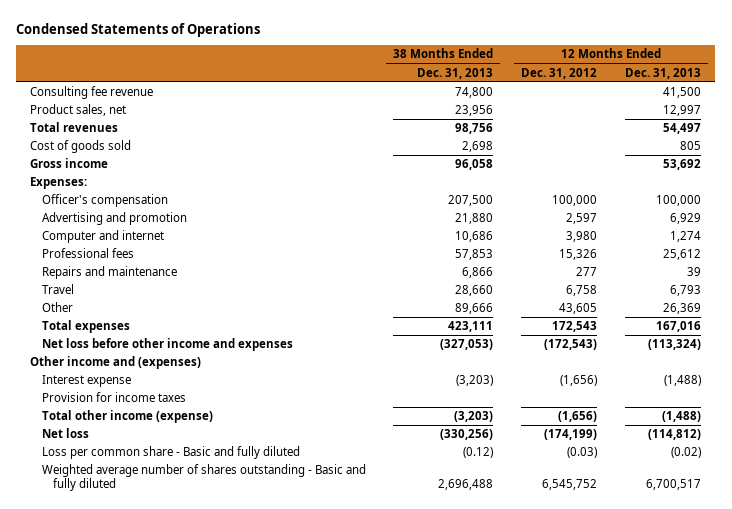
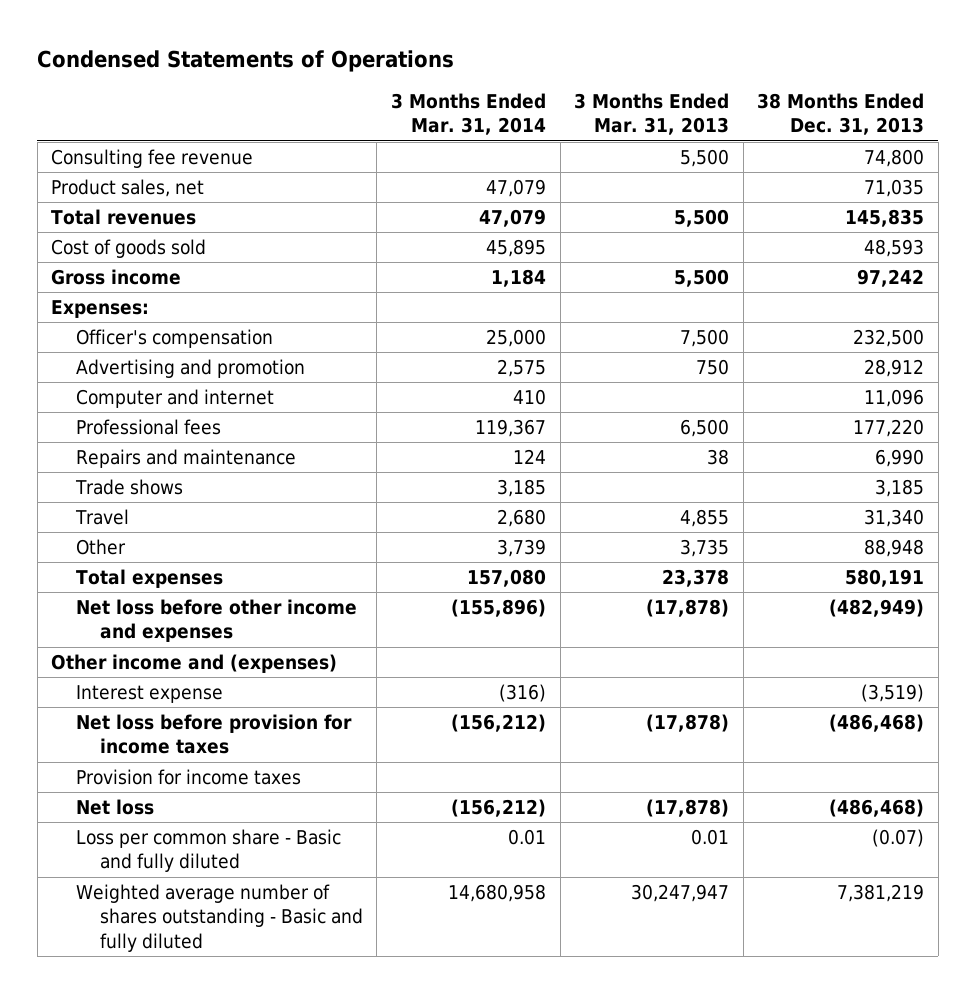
- | 38 Months Ended Dec. 31, 2013 | 12 Months Ended Dec. 31, 2012 | 12 Months Ended Dec. 31, 2013
+ | 3 Months Ended Mar. 31, 2014 | 3 Months Ended Mar. 31, 2013 | 38 Months Ended Dec. 31, 2013
- Product sales, net | 23,956 | | 12,997
- Total revenues | 98,756 | | 54,497
- Cost of goods sold | 2,698 | | 805
- Gross income | 96,058 | | 53,692
+ Product sales, net | 47,079 | | 71,035
+ Total revenues | 47,079 | 5,500 | 145,835
+ Cost of goods sold | 45,895 | | 48,593
+ Gross income | 1,184 | 5,500 | 97,242
- Officer's compensation | 207,500 | 100,000 | 100,000
- Advertising and promotion | 21,880 | 2,597 | 6,929
- Computer and internet | 10,686 | 3,980 | 1,274
- Professional fees | 57,853 | 15,326 | 25,612
- Repairs and maintenance | 6,866 | 277 | 39
- Travel | 28,660 | 6,758 | 6,793
- Other | 89,666 | 43,605 | 26,369
- Total expenses | 423,111 | 172,543 | 167,016
- Net loss before other income and expenses | (327,053) | (172,543) | (113,324)
+ Officer's compensation | 25,000 | 7,500 | 232,500
+ Advertising and promotion | 2,575 | 750 | 28,912
+ Computer and internet | 410 | | 11,096
+ Professional fees | 119,367 | 6,500 | 177,220
+ Repairs and maintenance | 124 | 38 | 6,990
+ Trade shows | 3,185 | | 3,185
+ Travel | 2,680 | 4,855 | 31,340
+ Other | 3,739 | 3,735 | 88,948
+ Total expenses | 157,080 | 23,378 | 580,191
+ Net loss before other income and expenses | (155,896) | (17,878) | (482,949)
- Interest expense | (3,203) | (1,656) | (1,488)
+ Interest expense | (316) | | (3,519)
+ Net loss before provision for income taxes | (156,212) | (17,878) | (486,468)
- Total other income (expense) | (3,203) | (1,656) | (1,488)
- Net loss | (330,256) | (174,199) | (114,812)
- Loss per common share - Basic and fully diluted | (0.12) | (0.03) | (0.02)
- Weighted average number of shares outstanding - Basic and fully diluted | 2,696,488 | 6,545,752 | 6,700,517
+ Net loss | (156,212) | (17,878) | (486,468)
+ Loss per common share - Basic and fully diluted | 0.01 | 0.01 | (0.07)
+ Weighted average number of shares outstanding - Basic and fully diluted | 14,680,958 | 30,247,947 | 7,381,219

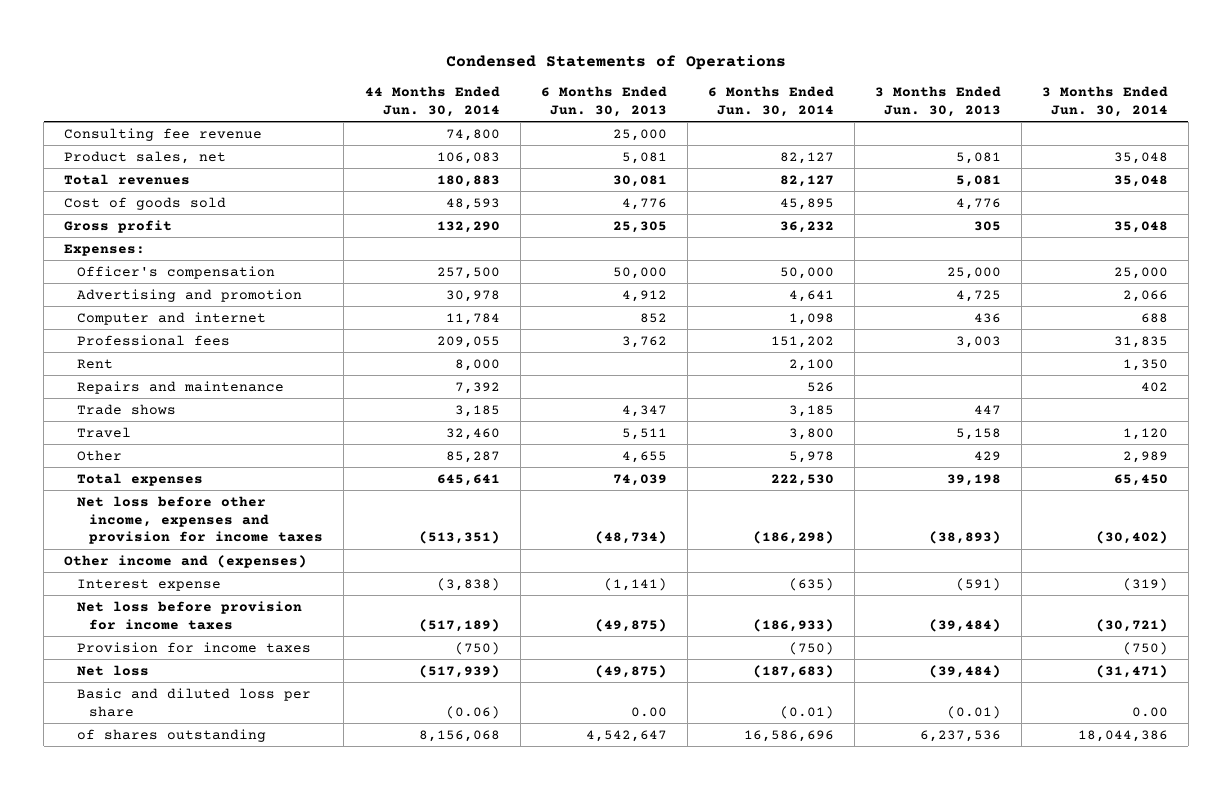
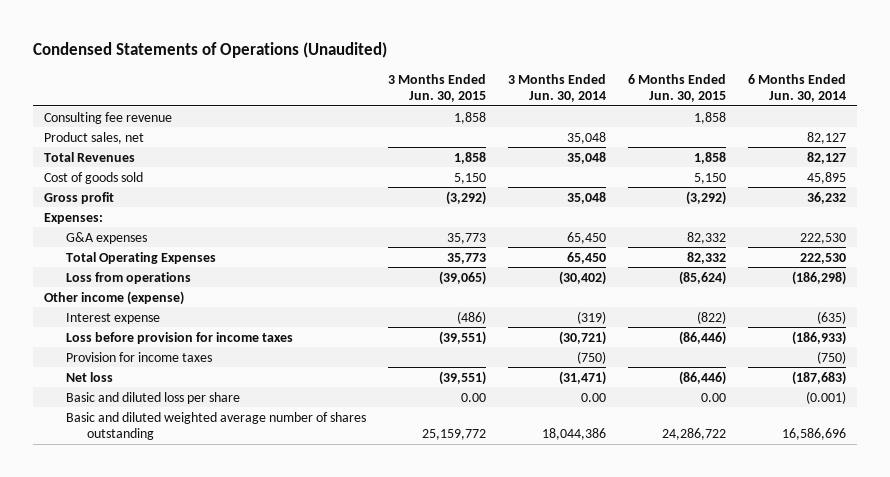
- Condensed Statements of Operations
+ Condensed Statements of Operations (Unaudited)
- | 44 Months Ended Jun. 30, 2014 | 6 Months Ended Jun. 30, 2013 | 6 Months Ended Jun. 30, 2014 | 3 Months Ended Jun. 30, 2013 | 3 Months Ended Jun. 30, 2014
+ | 3 Months Ended Jun. 30, 2015 | 3 Months Ended Jun. 30, 2014 | 6 Months Ended Jun. 30, 2015 | 6 Months Ended Jun. 30, 2014
- Total revenues | 180,883 | 30,081 | 82,127 | 5,081 | 35,048
+ Total Revenues | 1,858 | 35,048 | 1,858 | 82,127
- Officer's compensation | 257,500 | 50,000 | 50,000 | 25,000 | 25,000
- Advertising and promotion | 30,978 | 4,912 | 4,641 | 4,725 | 2,066
- Computer and internet | 11,784 | 852 | 1,098 | 436 | 688
- Professional fees | 209,055 | 3,762 | 151,202 | 3,003 | 31,835
- Rent | 8,000 | | 2,100 | | 1,350
- Repairs and maintenance | 7,392 | | 526 | | 402
- Trade shows | 3,185 | 4,347 | 3,185 | 447 |
- Travel | 32,460 | 5,511 | 3,800 | 5,158 | 1,120
- Other | 85,287 | 4,655 | 5,978 | 429 | 2,989
- Total expenses | 645,641 | 74,039 | 222,530 | 39,198 | 65,450
- Net loss before other income, expenses and provision for income taxes | (513,351) | (48,734) | (186,298) | (38,893) | (30,402)
- Other income and (expenses)
+ G&A expenses | 35,773 | 65,450 | 82,332 | 222,530
+ Total Operating Expenses | 35,773 | 65,450 | 82,332 | 222,530
+ Loss from operations | (39,065) | (30,402) | (85,624) | (186,298)
+ Other income (expense)
- Net loss before provision for income taxes | (517,189) | (49,875) | (186,933) | (39,484) | (30,721)
+ Loss before provision for income taxes | (39,551) | (30,721) | (86,446) | (186,933)
- Basic and diluted loss per share | (0.06) | 0.00 | (0.01) | (0.01) | 0.00
- of shares outstanding | 8,156,068 | 4,542,647 | 16,586,696 | 6,237,536 | 18,044,386
+ Basic and diluted loss per share | 0.00 | 0.00 | 0.00 | (0.001)
+ Basic and diluted weighted average number of shares outstanding | 25,159,772 | 18,044,386 | 24,286,722 | 16,586,696

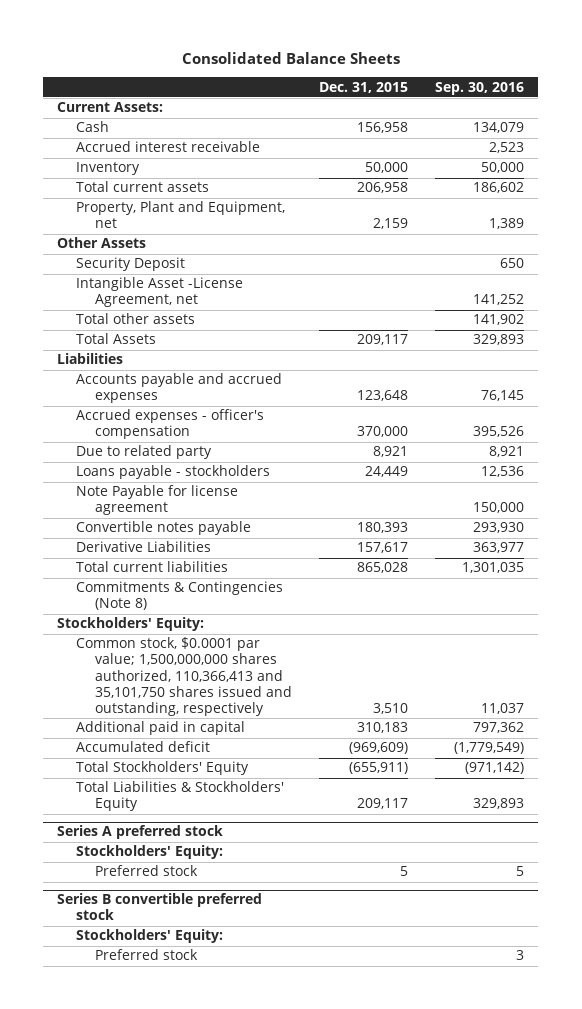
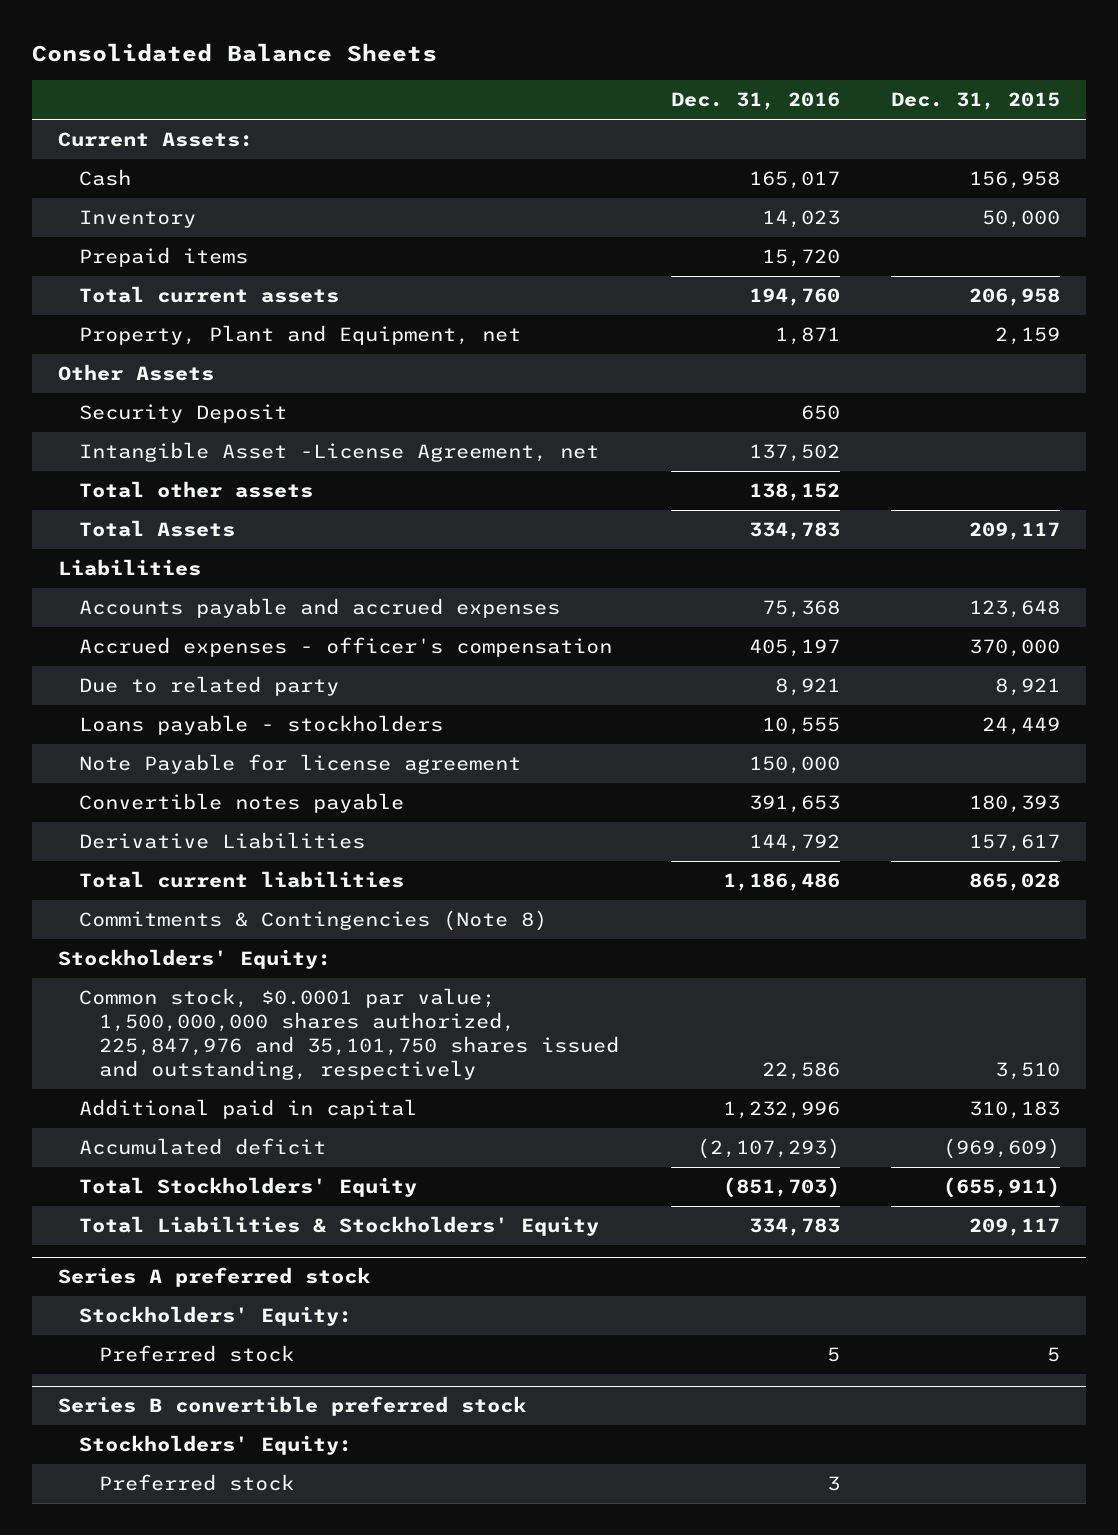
- | Dec. 31, 2015 | Sep. 30, 2016
+ | Dec. 31, 2016 | Dec. 31, 2015
- Accrued interest receivable | | 2,523
+ Prepaid items | 15,720 |
- Common stock, $0.0001 par value; 1,500,000,000 shares authorized, 110,366,413 and 35,101,750 shares issued and outstanding, respectively | 3,510 | 11,037
+ Common stock, $0.0001 par value; 1,500,000,000 shares authorized, 225,847,976 and 35,101,750 shares issued and outstanding, respectively | 22,586 | 3,510

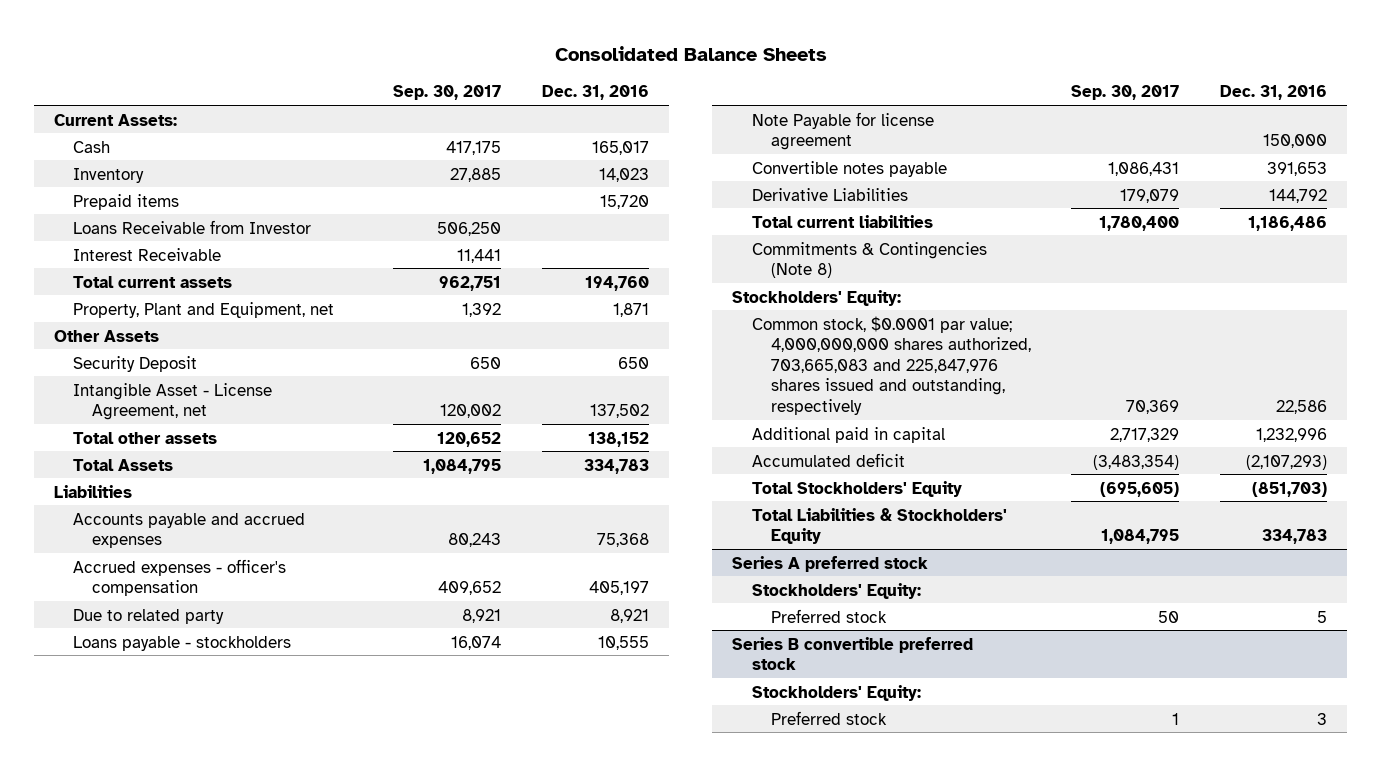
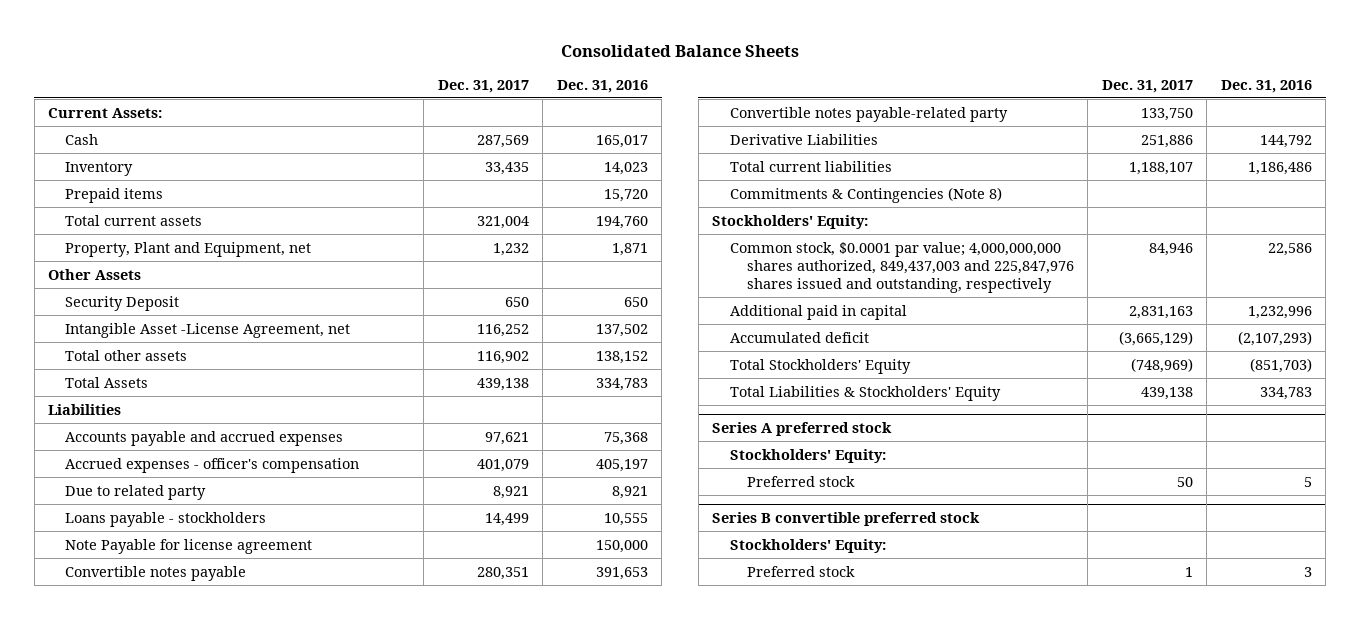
- | Sep. 30, 2017 | Dec. 31, 2016
+ | Dec. 31, 2017 | Dec. 31, 2016
- Loans Receivable from Investor | 506,250 |
- Interest Receivable | 11,441 |
- Intangible Asset - License Agreement, net | 120,002 | 137,502
+ Intangible Asset -License Agreement, net | 116,252 | 137,502
+ Convertible notes payable-related party | 133,750 |
- Common stock, $0.0001 par value; 4,000,000,000 shares authorized, 703,665,083 and 225,847,976 shares issued and outstanding, respectively | 70,369 | 22,586
+ Common stock, $0.0001 par value; 4,000,000,000 shares authorized, 849,437,003 and 225,847,976 shares issued and outstanding, respectively | 84,946 | 22,586

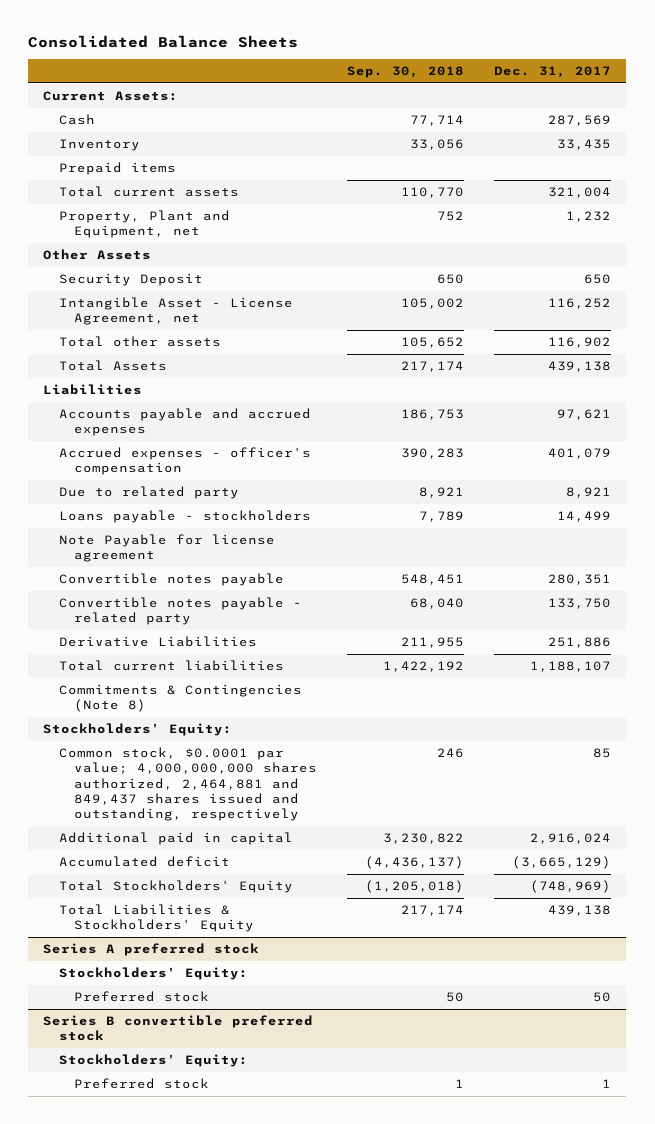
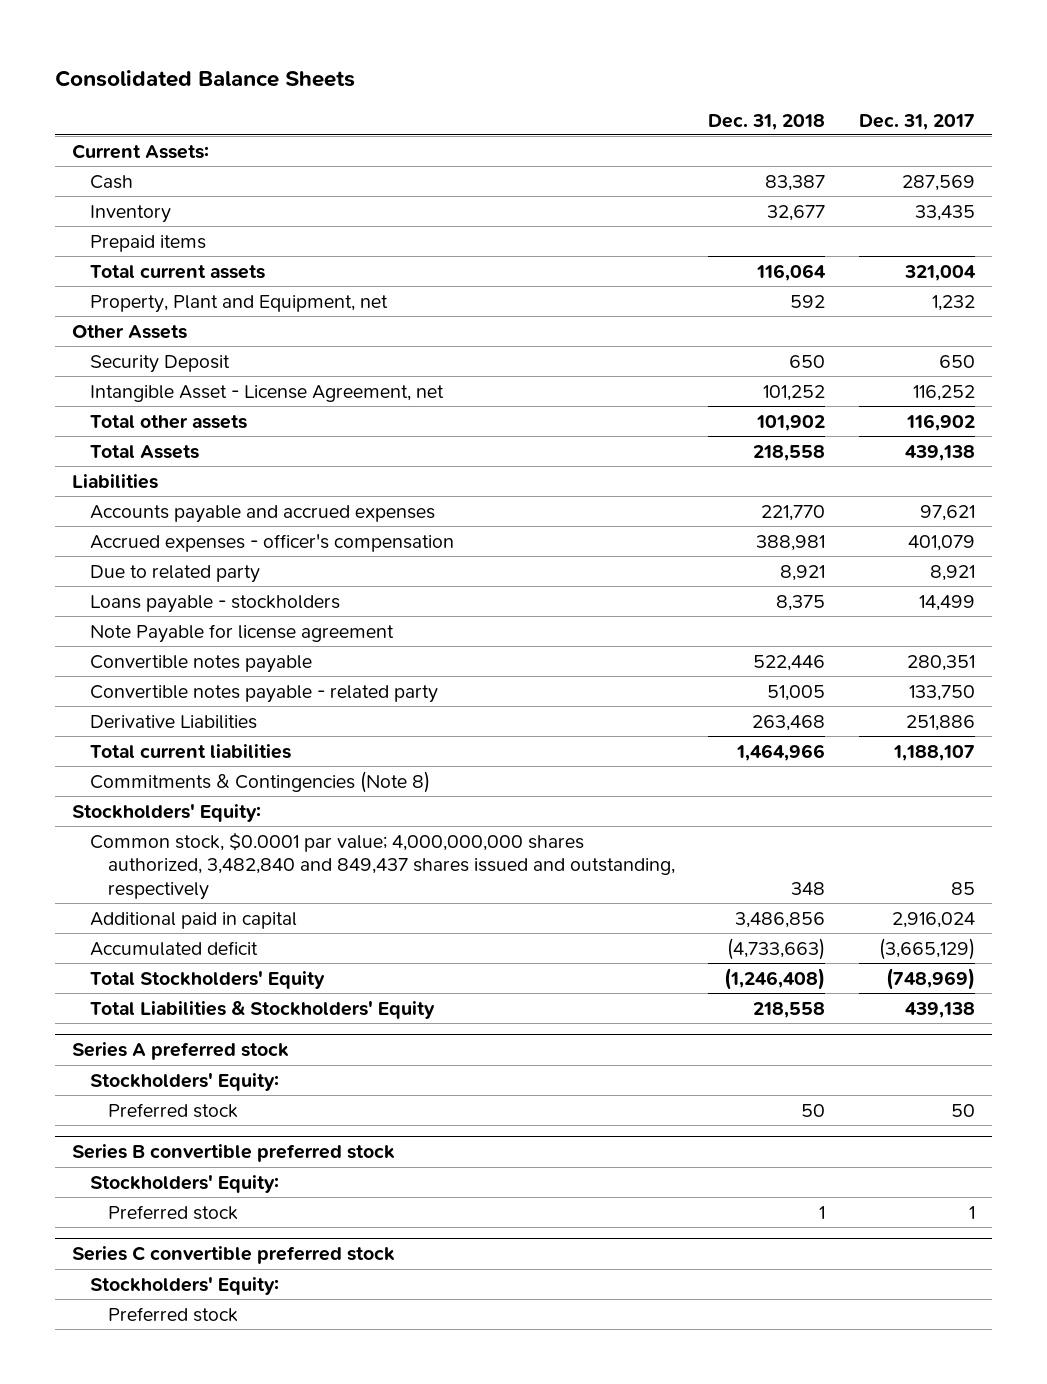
- | Sep. 30, 2018 | Dec. 31, 2017
+ | Dec. 31, 2018 | Dec. 31, 2017
- Common stock, $0.0001 par value; 4,000,000,000 shares authorized, 2,464,881 and 849,437 shares issued and outstanding, respectively | 246 | 85
+ Common stock, $0.0001 par value; 4,000,000,000 shares authorized, 3,482,840 and 849,437 shares issued and outstanding, respectively | 348 | 85
+ Series C convertible preferred stock
+ Stockholders' Equity:
+ Preferred stock

